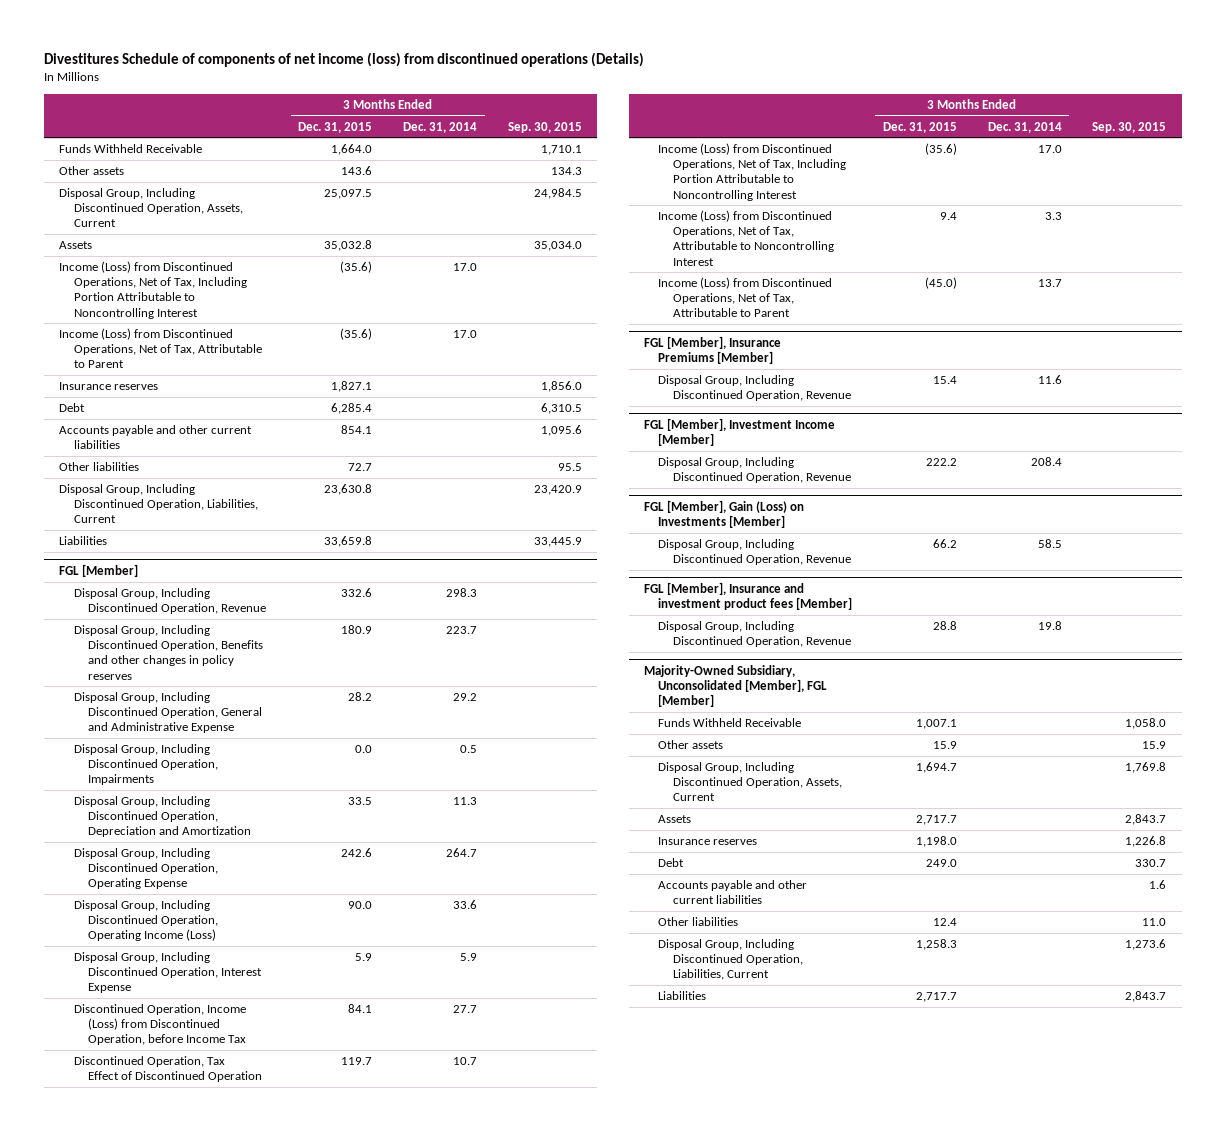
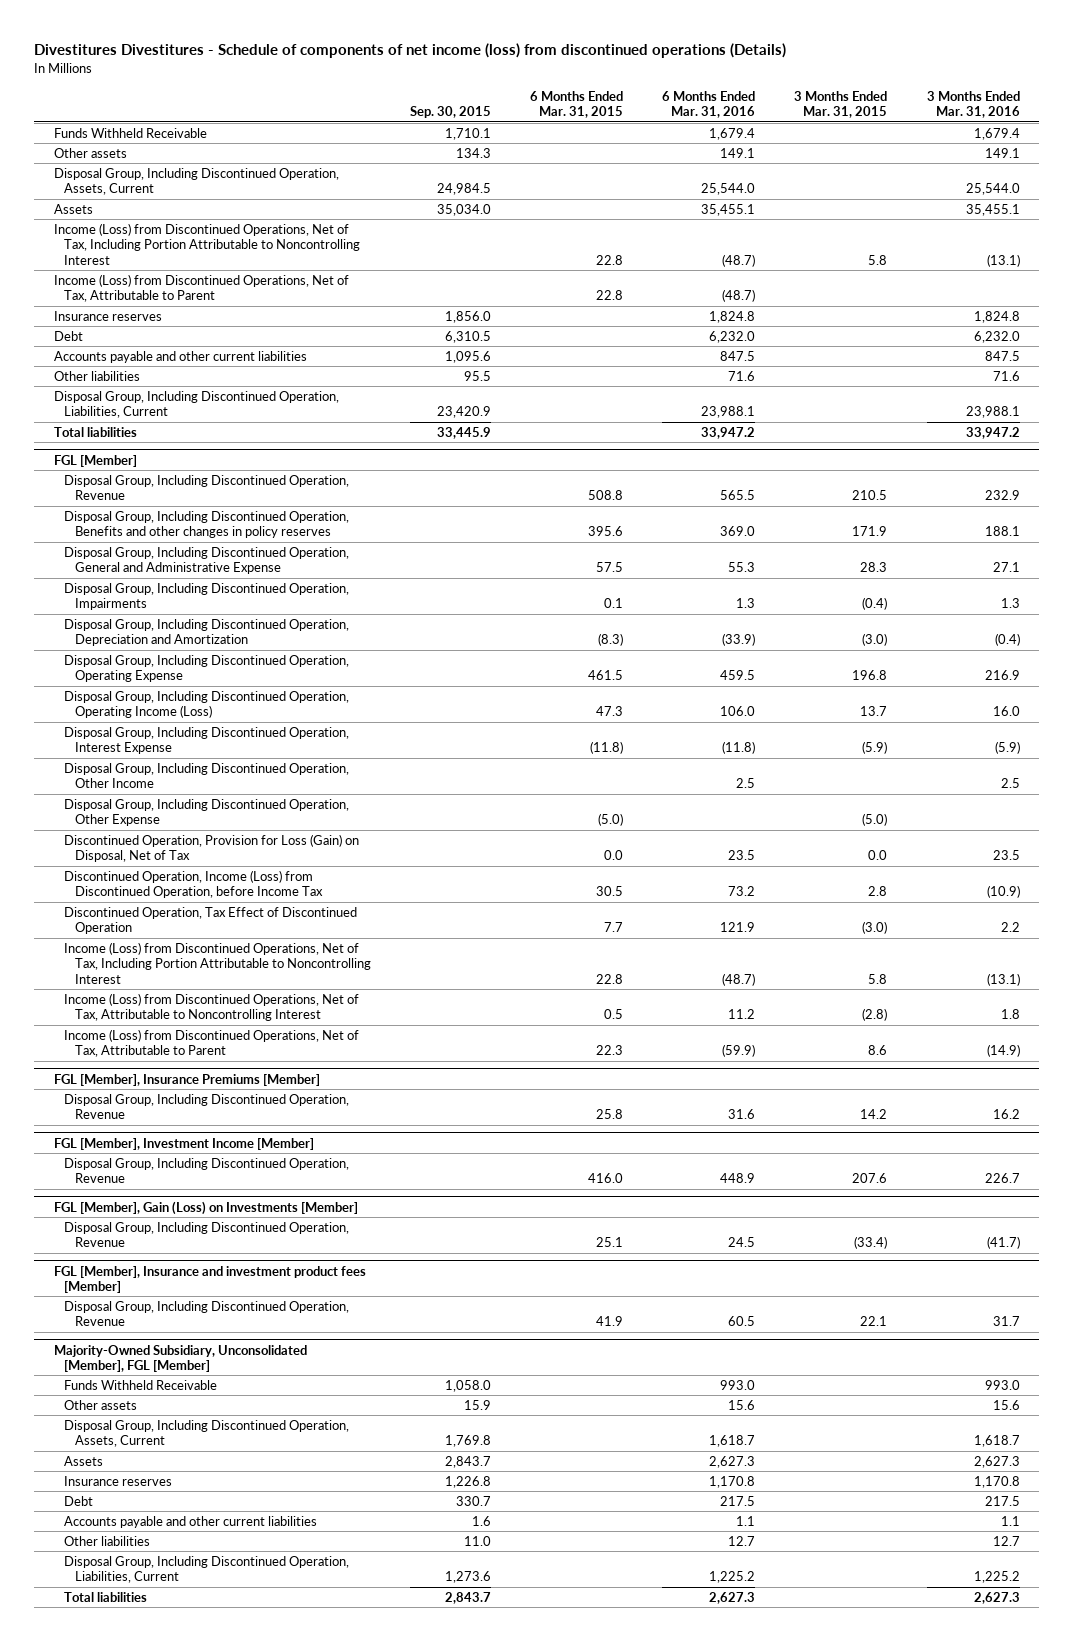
- Divestitures Schedule of components of net income (loss) from discontinued operations (Details)
+ Divestitures Divestitures - Schedule of components of net income (loss) from discontinued operations (Details)
- | 3 Months Ended Dec. 31, 2015 | 3 Months Ended Dec. 31, 2014 | Sep. 30, 2015
+ | Sep. 30, 2015 | 6 Months Ended Mar. 31, 2015 | 6 Months Ended Mar. 31, 2016 | 3 Months Ended Mar. 31, 2015 | 3 Months Ended Mar. 31, 2016
- Liabilities | 33,659.8 | | 33,445.9
+ Total liabilities | 33,445.9 | | 33,947.2 | | 33,947.2
@ FGL [Member]
+ Disposal Group, Including Discontinued Operation, Other Income | | | 2.5 | | 2.5
+ Disposal Group, Including Discontinued Operation, Other Expense | | (5.0) | | (5.0) |
+ Discontinued Operation, Provision for Loss (Gain) on Disposal, Net of Tax | | 0.0 | 23.5 | 0.0 | 23.5
@ Majority-Owned Subsidiary, Unconsolidated [Member], FGL [Member]
- Liabilities | 2,717.7 | | 2,843.7
+ Total liabilities | 2,843.7 | | 2,627.3 | | 2,627.3

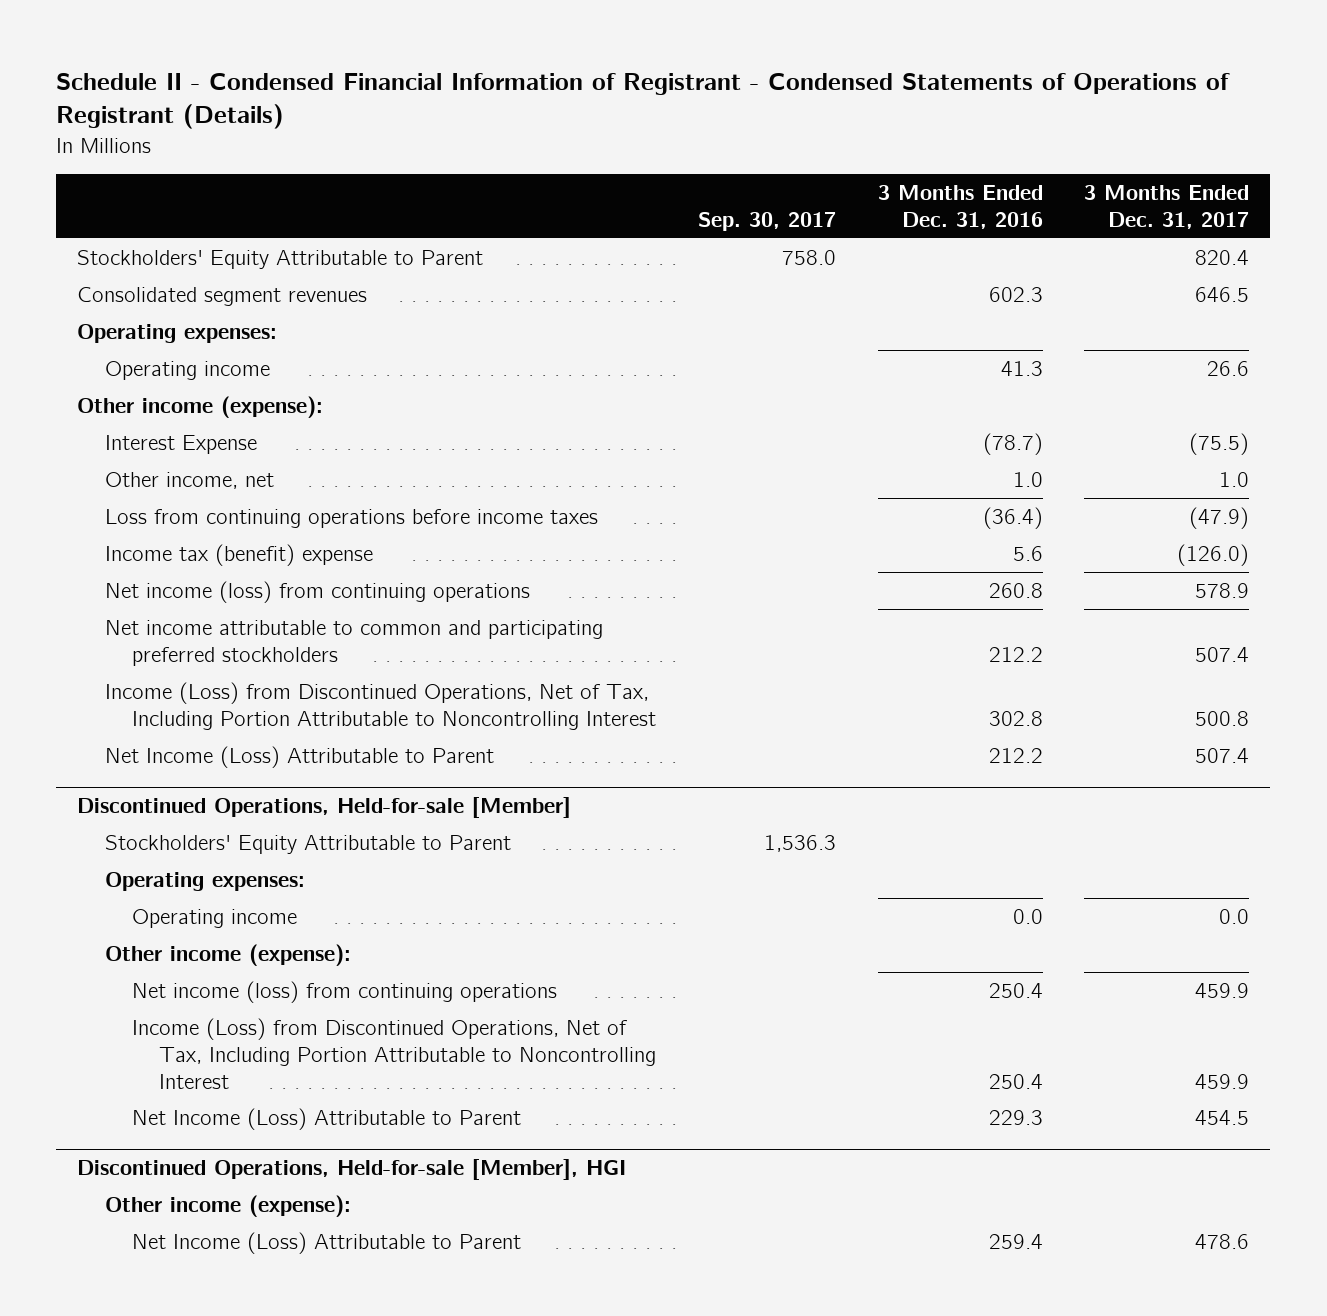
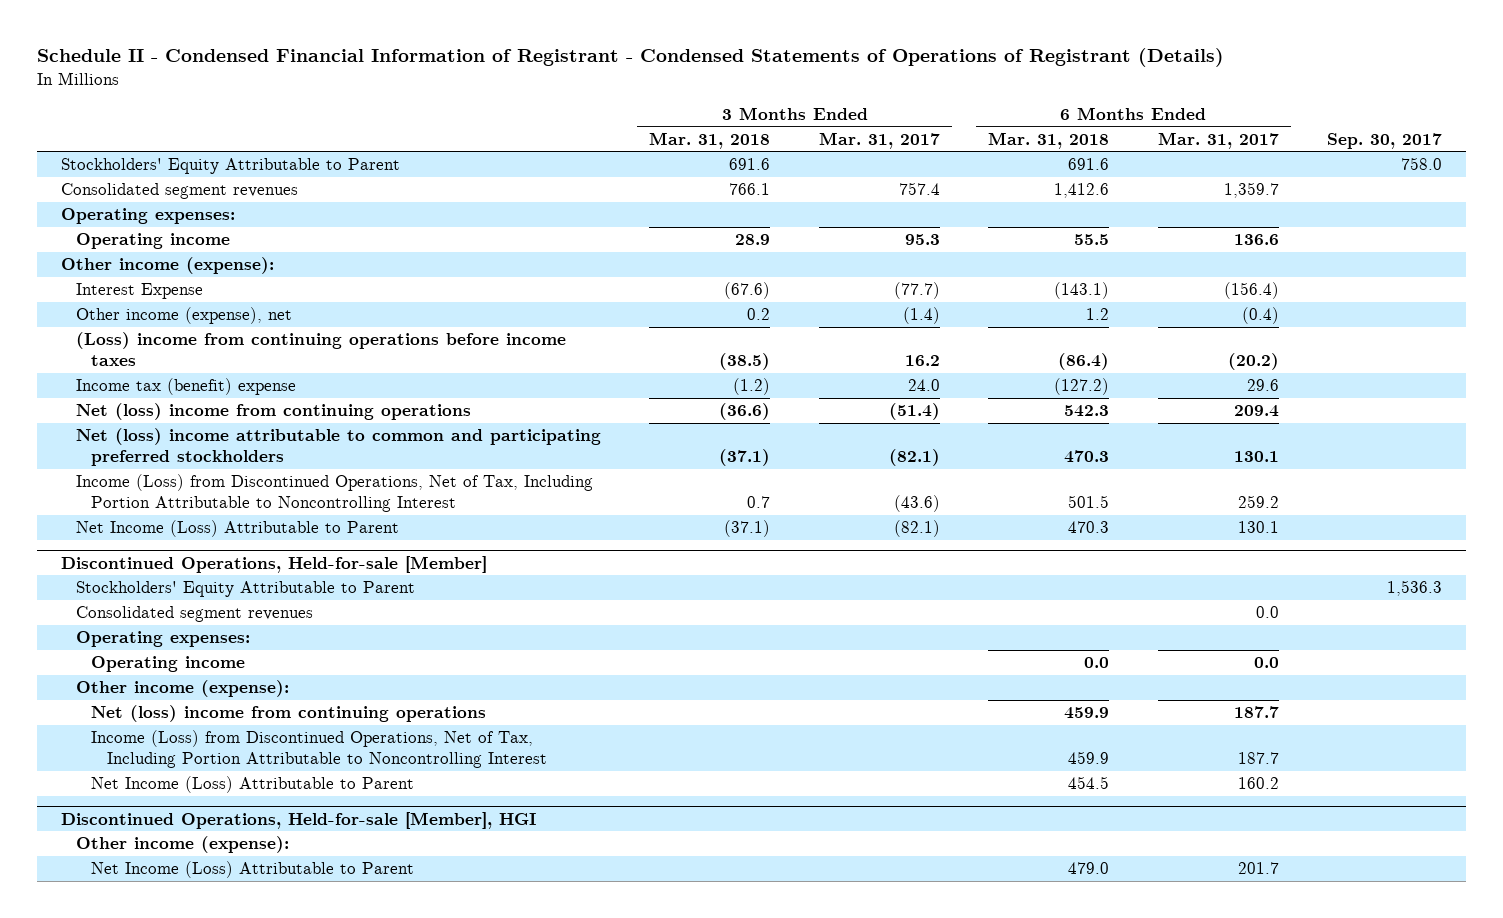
- | Sep. 30, 2017 | 3 Months Ended Dec. 31, 2016 | 3 Months Ended Dec. 31, 2017
+ | 3 Months Ended Mar. 31, 2018 | 3 Months Ended Mar. 31, 2017 | 6 Months Ended Mar. 31, 2018 | 6 Months Ended Mar. 31, 2017 | Sep. 30, 2017
- Other income, net | | 1.0 | 1.0
- Loss from continuing operations before income taxes | | (36.4) | (47.9)
+ Other income (expense), net | 0.2 | (1.4) | 1.2 | (0.4) |
+ (Loss) income from continuing operations before income taxes | (38.5) | 16.2 | (86.4) | (20.2) |
- Net income (loss) from continuing operations | | 260.8 | 578.9
- Net income attributable to common and participating preferred stockholders | | 212.2 | 507.4
+ Net (loss) income from continuing operations | (36.6) | (51.4) | 542.3 | 209.4 |
+ Net (loss) income attributable to common and participating preferred stockholders | (37.1) | (82.1) | 470.3 | 130.1 |
@ Discontinued Operations, Held-for-sale [Member]
+ Consolidated segment revenues | | | | 0.0 |
- Net income (loss) from continuing operations | | 250.4 | 459.9
+ Net (loss) income from continuing operations | | | 459.9 | 187.7 |

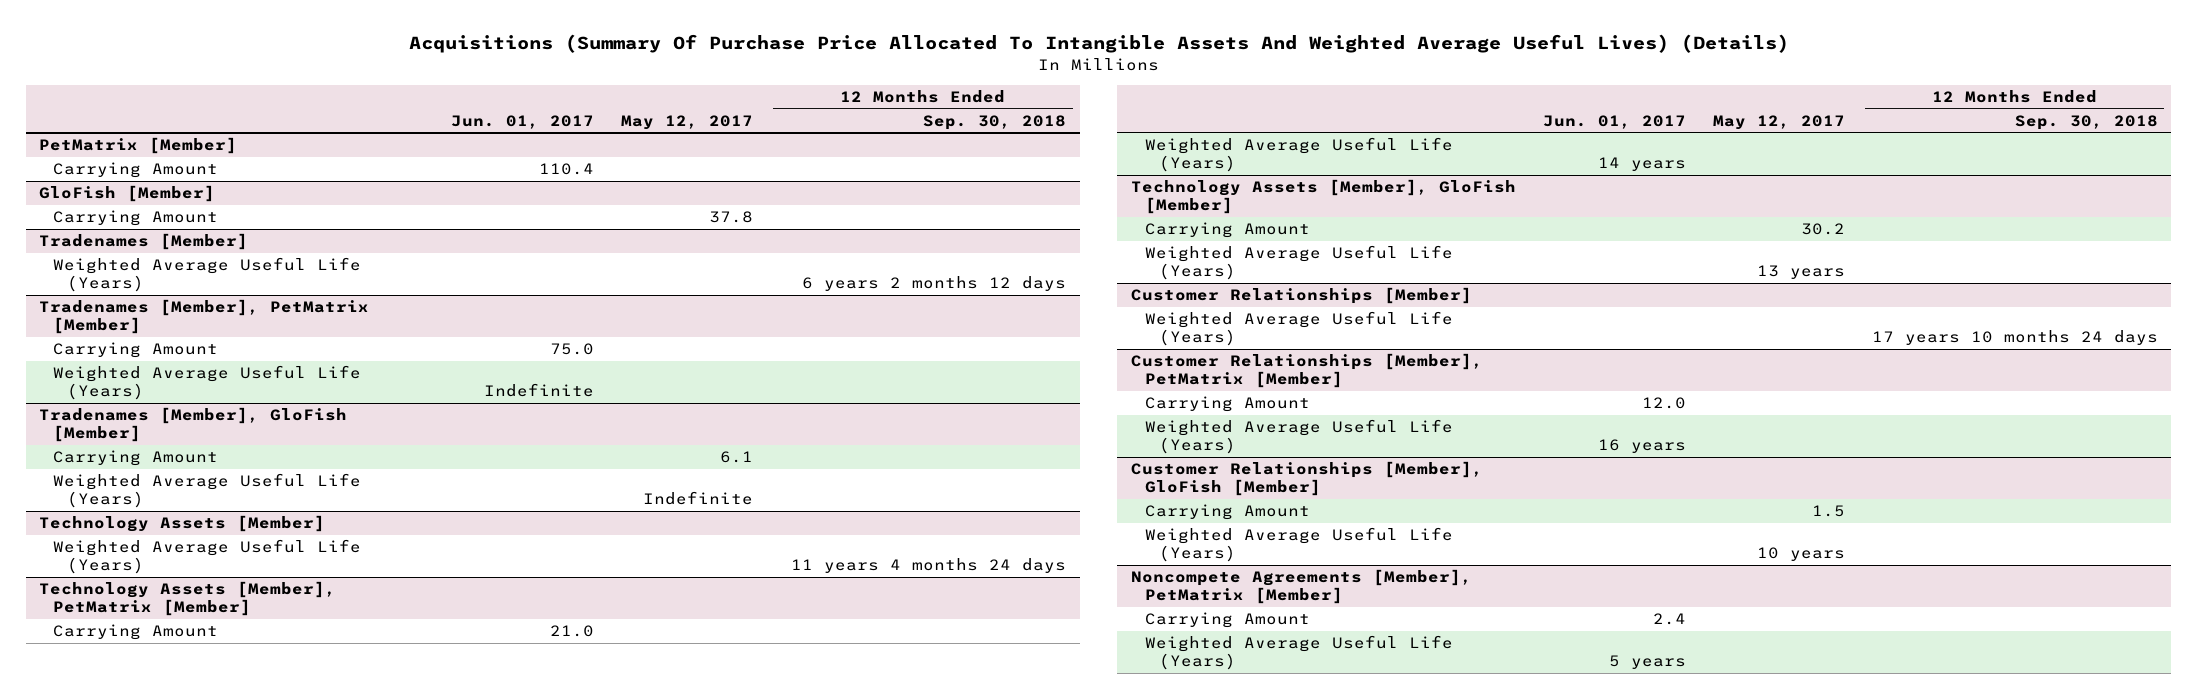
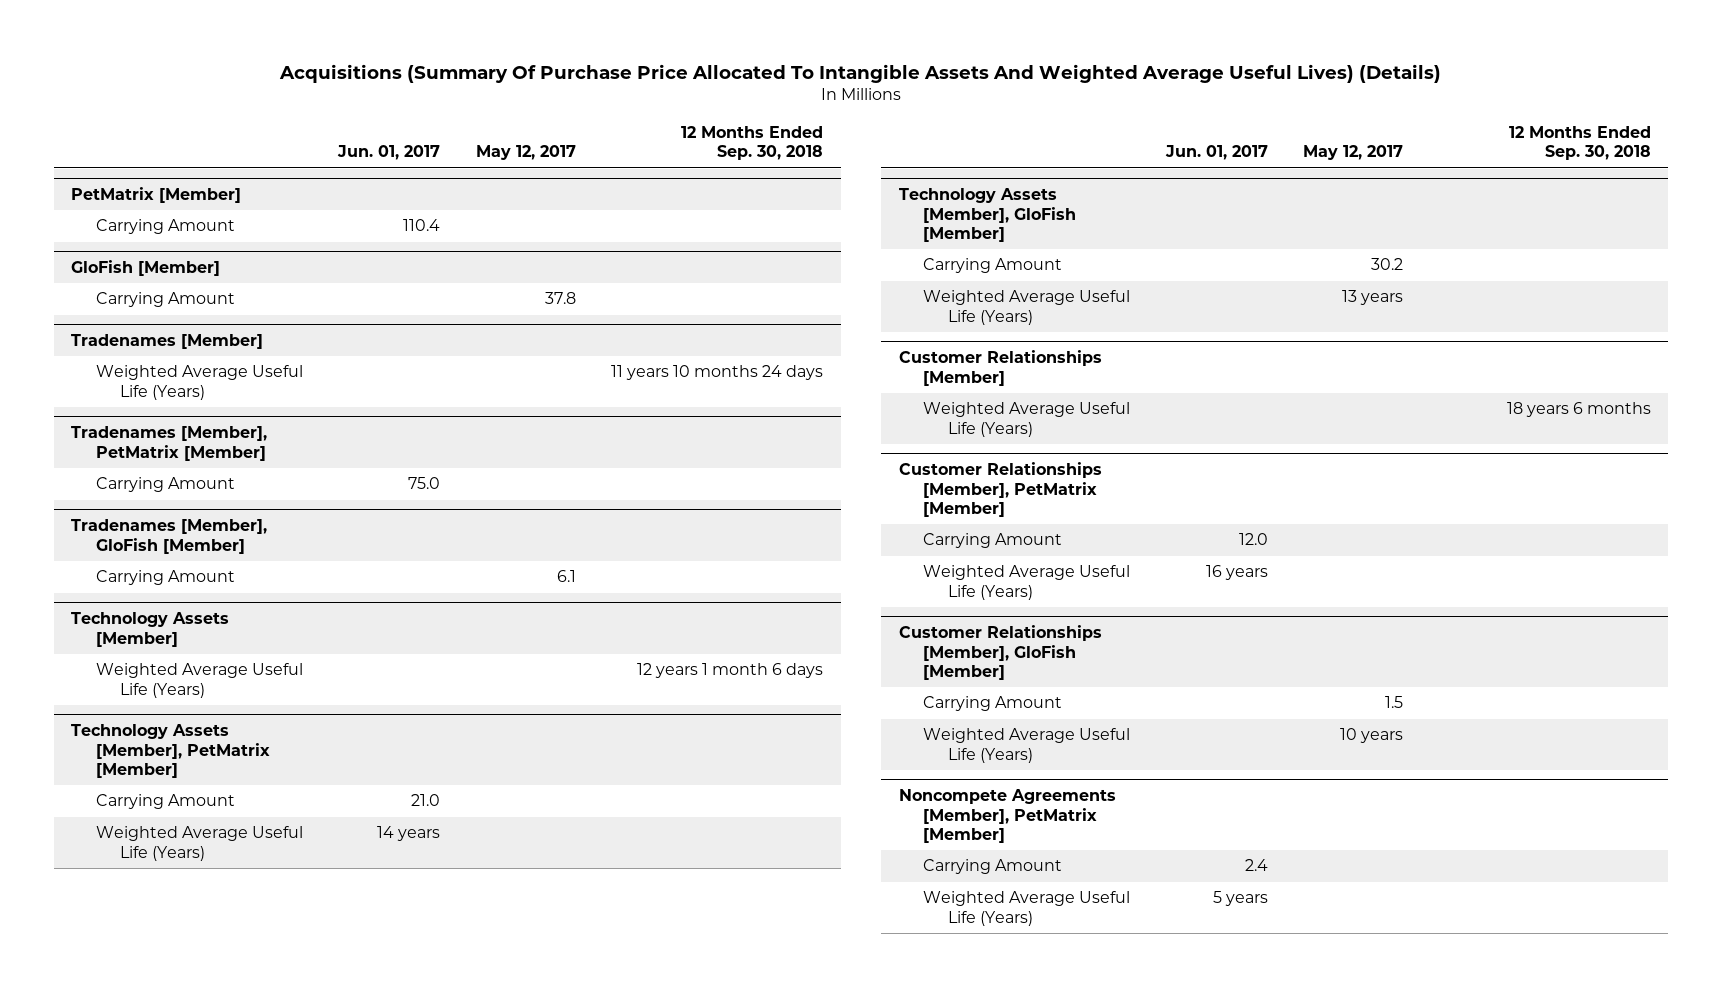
@ Tradenames [Member]
- Weighted Average Useful Life (Years) | | | 6 years 2 months 12 days
+ Weighted Average Useful Life (Years) | | | 11 years 10 months 24 days
@ Tradenames [Member], PetMatrix [Member]
- Weighted Average Useful Life (Years) | Indefinite | |
@ Tradenames [Member], GloFish [Member]
- Weighted Average Useful Life (Years) | | Indefinite |
@ Technology Assets [Member]
- Weighted Average Useful Life (Years) | | | 11 years 4 months 24 days
+ Weighted Average Useful Life (Years) | | | 12 years 1 month 6 days
@ Customer Relationships [Member]
- Weighted Average Useful Life (Years) | | | 17 years 10 months 24 days
+ Weighted Average Useful Life (Years) | | | 18 years 6 months

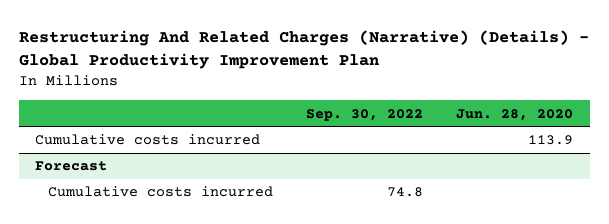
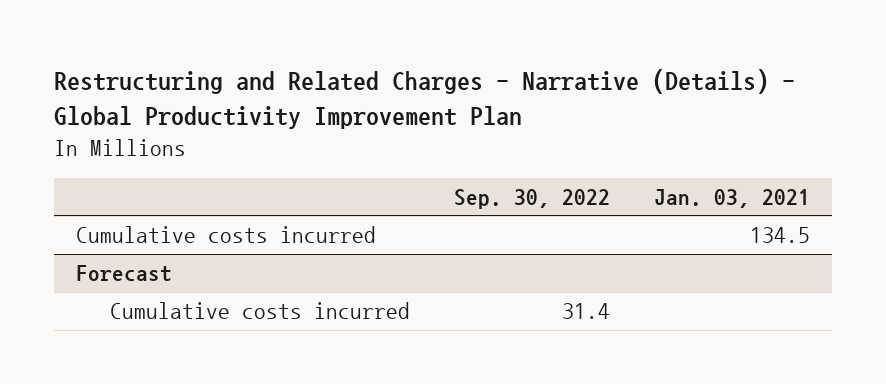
- Restructuring And Related Charges (Narrative) (Details) - Global Productivity Improvement Plan
+ Restructuring and Related Charges - Narrative (Details) - Global Productivity Improvement Plan
- | Sep. 30, 2022 | Jun. 28, 2020
+ | Sep. 30, 2022 | Jan. 03, 2021
@ Forecast
- Cumulative costs incurred | 74.8 |
+ Cumulative costs incurred | 31.4 |

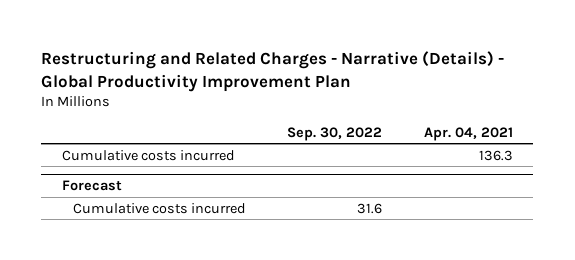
- | Sep. 30, 2022 | Jan. 03, 2021
+ | Sep. 30, 2022 | Apr. 04, 2021
@ Forecast
- Cumulative costs incurred | 31.4 |
+ Cumulative costs incurred | 31.6 |

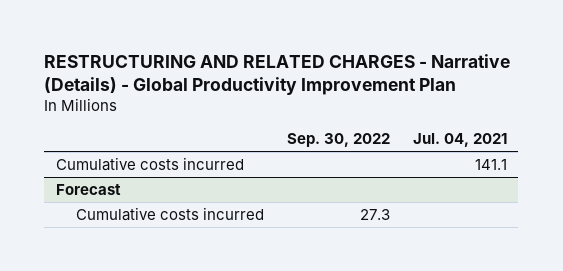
- Restructuring and Related Charges - Narrative (Details) - Global Productivity Improvement Plan
+ RESTRUCTURING AND RELATED CHARGES - Narrative (Details) - Global Productivity Improvement Plan
- | Sep. 30, 2022 | Apr. 04, 2021
+ | Sep. 30, 2022 | Jul. 04, 2021
@ Forecast
- Cumulative costs incurred | 31.6 |
+ Cumulative costs incurred | 27.3 |

